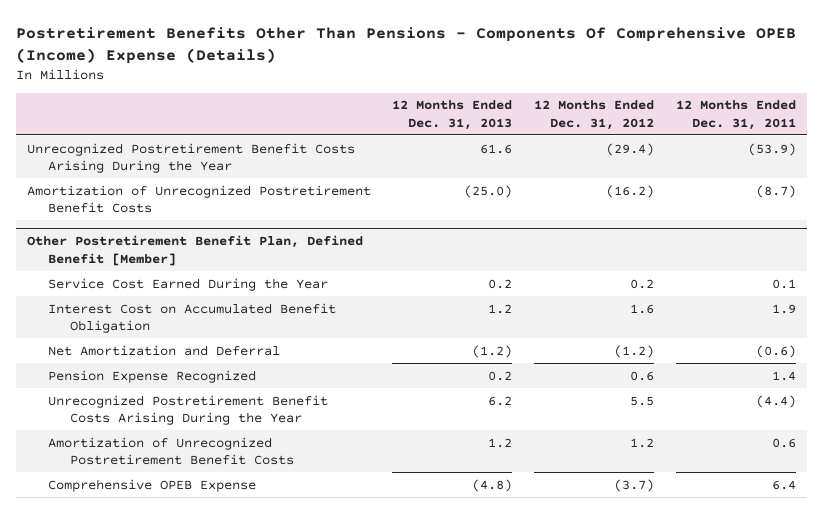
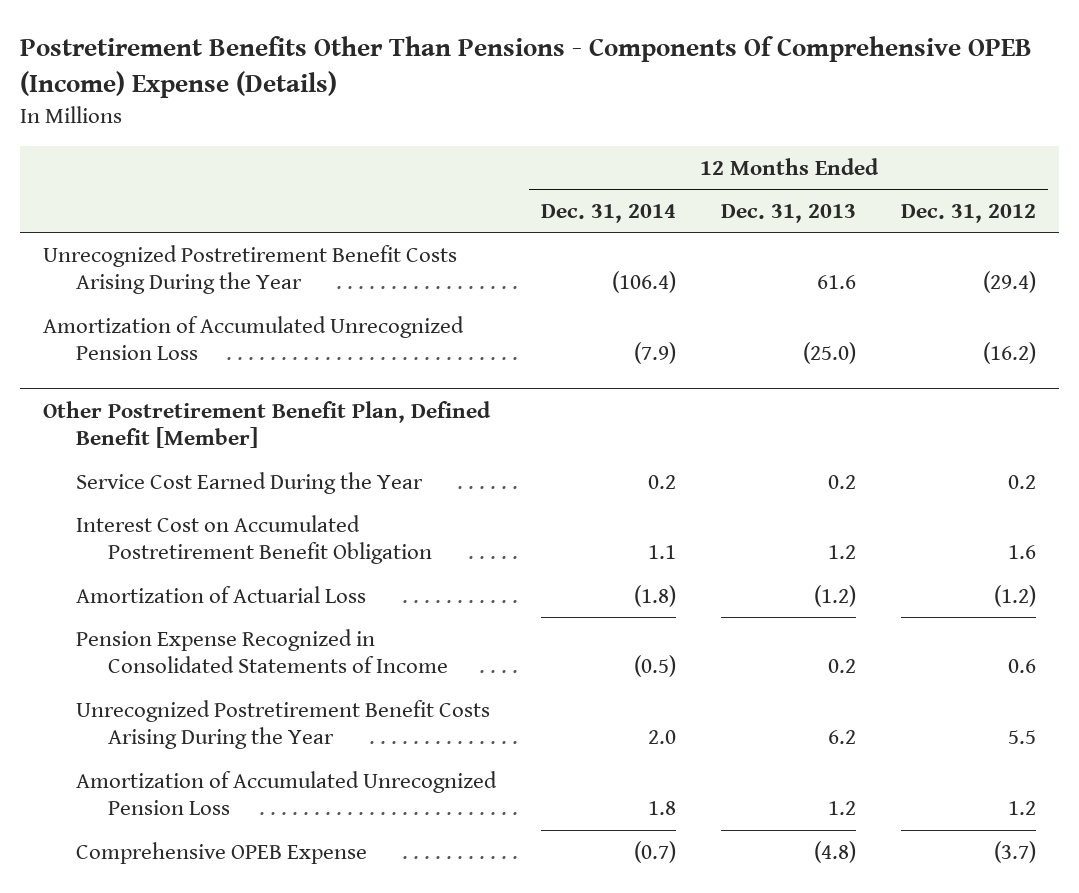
- | 12 Months Ended Dec. 31, 2013 | 12 Months Ended Dec. 31, 2012 | 12 Months Ended Dec. 31, 2011
+ | 12 Months Ended Dec. 31, 2014 | 12 Months Ended Dec. 31, 2013 | 12 Months Ended Dec. 31, 2012
- Amortization of Unrecognized Postretirement Benefit Costs | (25.0) | (16.2) | (8.7)
+ Amortization of Accumulated Unrecognized Pension Loss | (7.9) | (25.0) | (16.2)
@ Other Postretirement Benefit Plan, Defined Benefit [Member]
- Interest Cost on Accumulated Benefit Obligation | 1.2 | 1.6 | 1.9
- Net Amortization and Deferral | (1.2) | (1.2) | (0.6)
- Pension Expense Recognized | 0.2 | 0.6 | 1.4
+ Interest Cost on Accumulated Postretirement Benefit Obligation | 1.1 | 1.2 | 1.6
+ Amortization of Actuarial Loss | (1.8) | (1.2) | (1.2)
+ Pension Expense Recognized in Consolidated Statements of Income | (0.5) | 0.2 | 0.6
- Amortization of Unrecognized Postretirement Benefit Costs | 1.2 | 1.2 | 0.6
+ Amortization of Accumulated Unrecognized Pension Loss | 1.8 | 1.2 | 1.2

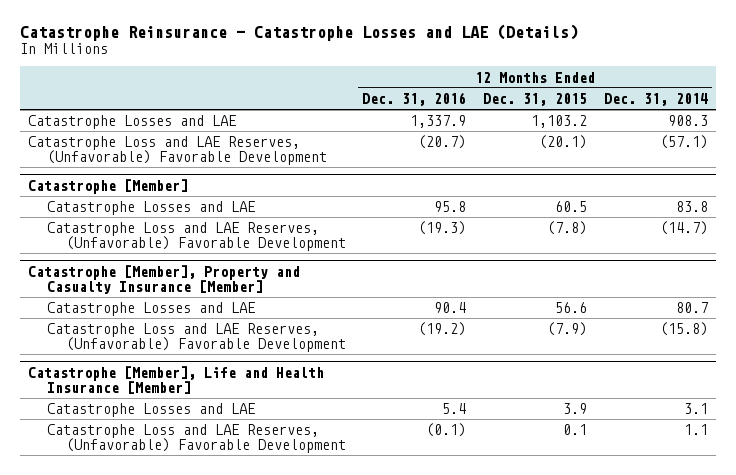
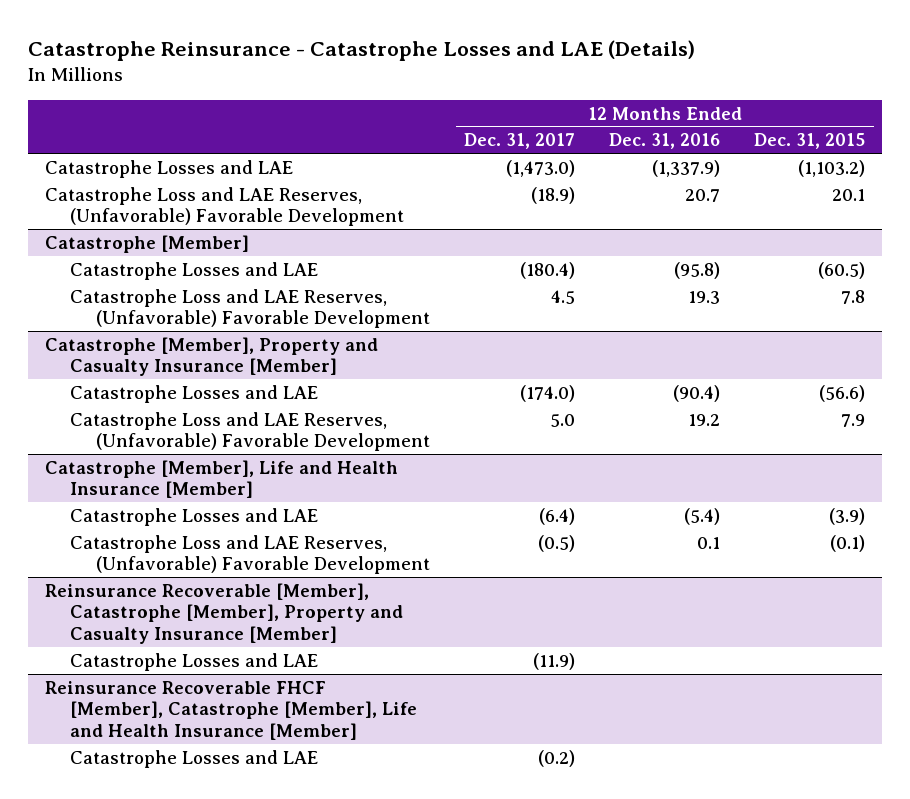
- | 12 Months Ended Dec. 31, 2016 | 12 Months Ended Dec. 31, 2015 | 12 Months Ended Dec. 31, 2014
+ | 12 Months Ended Dec. 31, 2017 | 12 Months Ended Dec. 31, 2016 | 12 Months Ended Dec. 31, 2015
- Catastrophe Losses and LAE | 1,337.9 | 1,103.2 | 908.3
- Catastrophe Loss and LAE Reserves, (Unfavorable) Favorable Development | (20.7) | (20.1) | (57.1)
+ Catastrophe Losses and LAE | (1,473.0) | (1,337.9) | (1,103.2)
+ Catastrophe Loss and LAE Reserves, (Unfavorable) Favorable Development | (18.9) | 20.7 | 20.1
@ Catastrophe [Member]
- Catastrophe Losses and LAE | 95.8 | 60.5 | 83.8
- Catastrophe Loss and LAE Reserves, (Unfavorable) Favorable Development | (19.3) | (7.8) | (14.7)
+ Catastrophe Losses and LAE | (180.4) | (95.8) | (60.5)
+ Catastrophe Loss and LAE Reserves, (Unfavorable) Favorable Development | 4.5 | 19.3 | 7.8
@ Catastrophe [Member], Property and Casualty Insurance [Member]
- Catastrophe Losses and LAE | 90.4 | 56.6 | 80.7
- Catastrophe Loss and LAE Reserves, (Unfavorable) Favorable Development | (19.2) | (7.9) | (15.8)
+ Catastrophe Losses and LAE | (174.0) | (90.4) | (56.6)
+ Catastrophe Loss and LAE Reserves, (Unfavorable) Favorable Development | 5.0 | 19.2 | 7.9
@ Catastrophe [Member], Life and Health Insurance [Member]
- Catastrophe Losses and LAE | 5.4 | 3.9 | 3.1
- Catastrophe Loss and LAE Reserves, (Unfavorable) Favorable Development | (0.1) | 0.1 | 1.1
+ Catastrophe Losses and LAE | (6.4) | (5.4) | (3.9)
+ Catastrophe Loss and LAE Reserves, (Unfavorable) Favorable Development | (0.5) | 0.1 | (0.1)
+ Reinsurance Recoverable [Member], Catastrophe [Member], Property and Casualty Insurance [Member]
+ Catastrophe Losses and LAE | (11.9) | |
+ Reinsurance Recoverable FHCF [Member], Catastrophe [Member], Life and Health Insurance [Member]
+ Catastrophe Losses and LAE | (0.2) | |

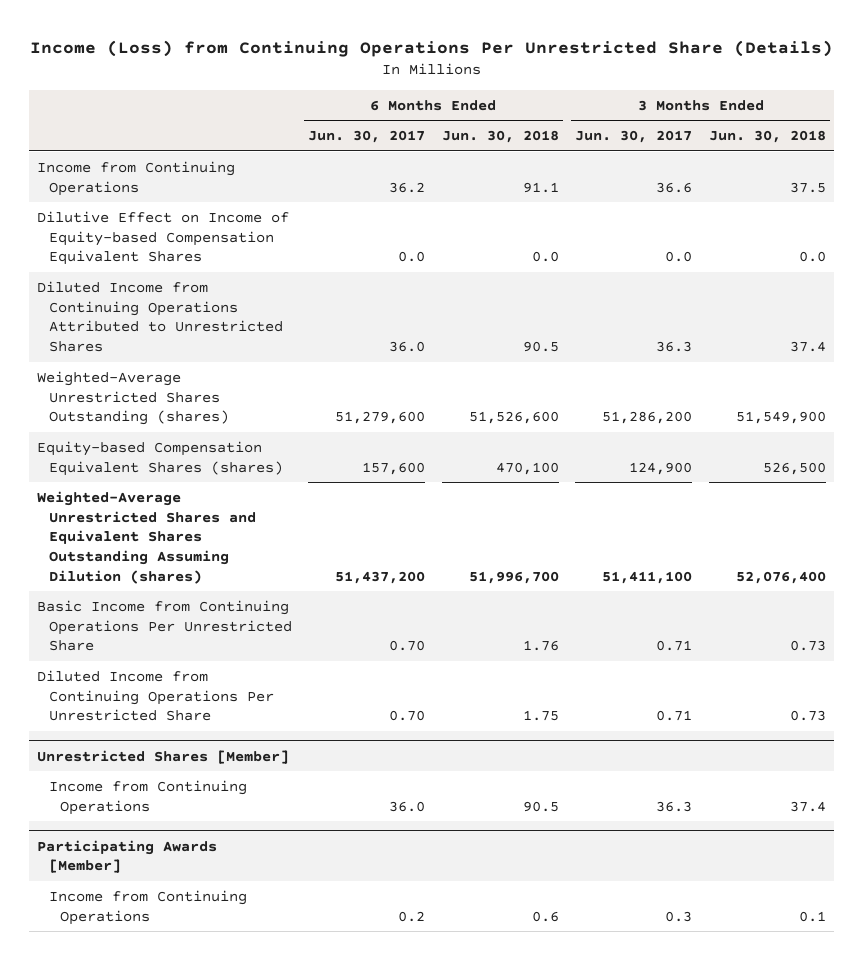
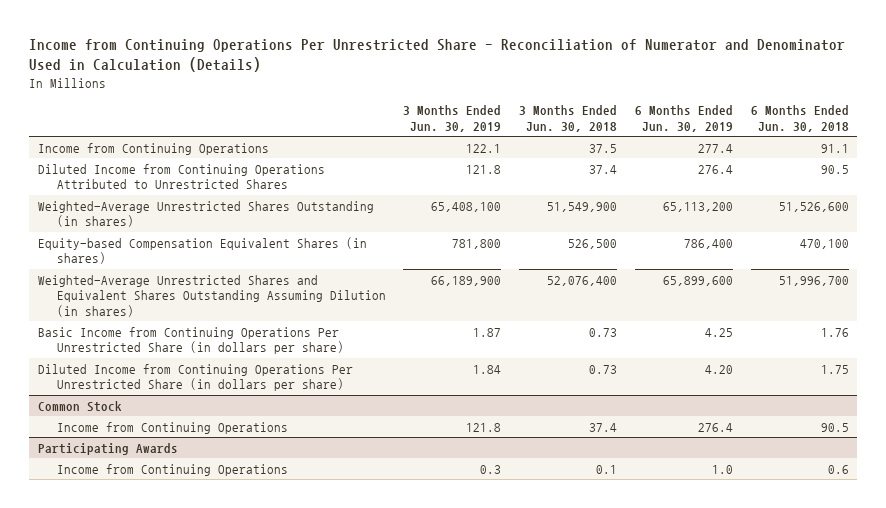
- Income (Loss) from Continuing Operations Per Unrestricted Share (Details)
+ Income from Continuing Operations Per Unrestricted Share - Reconciliation of Numerator and Denominator Used in Calculation (Details)
- | 6 Months Ended Jun. 30, 2017 | 6 Months Ended Jun. 30, 2018 | 3 Months Ended Jun. 30, 2017 | 3 Months Ended Jun. 30, 2018
+ | 3 Months Ended Jun. 30, 2019 | 3 Months Ended Jun. 30, 2018 | 6 Months Ended Jun. 30, 2019 | 6 Months Ended Jun. 30, 2018
- Dilutive Effect on Income of Equity-based Compensation Equivalent Shares | 0.0 | 0.0 | 0.0 | 0.0
- Weighted-Average Unrestricted Shares Outstanding (shares) | 51,279,600 | 51,526,600 | 51,286,200 | 51,549,900
- Equity-based Compensation Equivalent Shares (shares) | 157,600 | 470,100 | 124,900 | 526,500
- Weighted-Average Unrestricted Shares and Equivalent Shares Outstanding Assuming Dilution (shares) | 51,437,200 | 51,996,700 | 51,411,100 | 52,076,400
- Basic Income from Continuing Operations Per Unrestricted Share | 0.70 | 1.76 | 0.71 | 0.73
- Diluted Income from Continuing Operations Per Unrestricted Share | 0.70 | 1.75 | 0.71 | 0.73
- Unrestricted Shares [Member]
+ Weighted-Average Unrestricted Shares Outstanding (in shares) | 65,408,100 | 51,549,900 | 65,113,200 | 51,526,600
+ Equity-based Compensation Equivalent Shares (in shares) | 781,800 | 526,500 | 786,400 | 470,100
+ Weighted-Average Unrestricted Shares and Equivalent Shares Outstanding Assuming Dilution (in shares) | 66,189,900 | 52,076,400 | 65,899,600 | 51,996,700
+ Basic Income from Continuing Operations Per Unrestricted Share (in dollars per share) | 1.87 | 0.73 | 4.25 | 1.76
+ Diluted Income from Continuing Operations Per Unrestricted Share (in dollars per share) | 1.84 | 0.73 | 4.20 | 1.75
+ Common Stock
- Participating Awards [Member]
+ Participating Awards

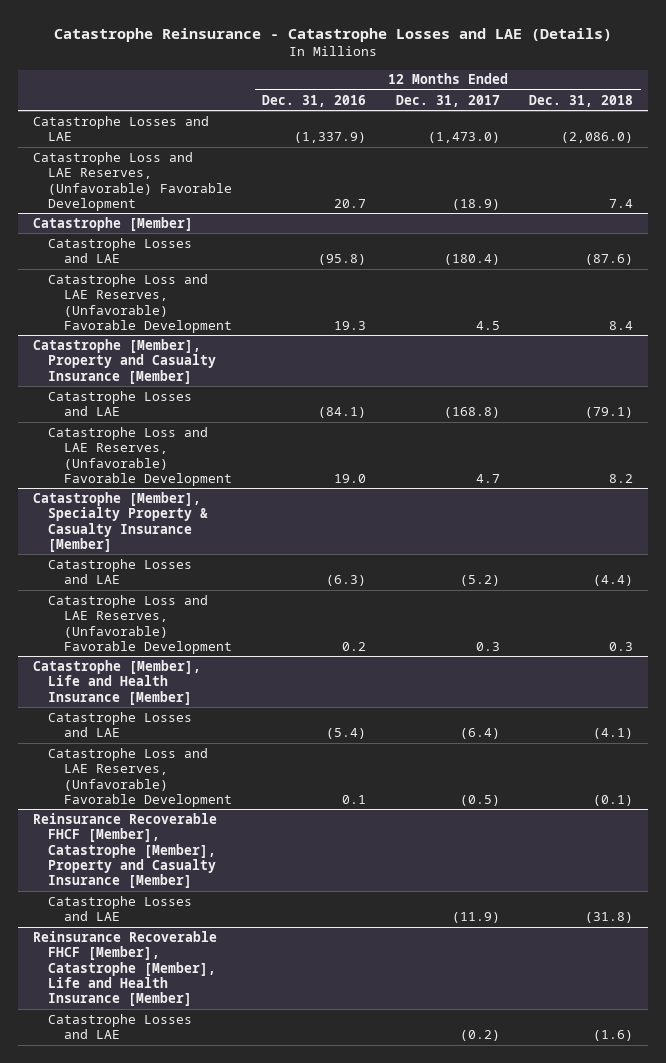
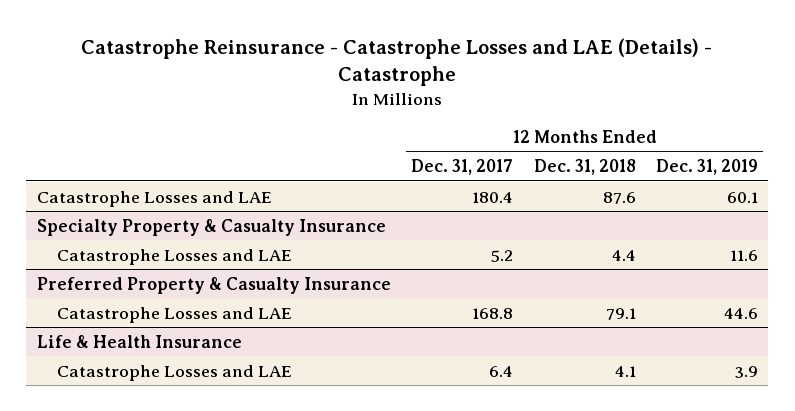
- Catastrophe Reinsurance - Catastrophe Losses and LAE (Details)
+ Catastrophe Reinsurance - Catastrophe Losses and LAE (Details) - Catastrophe
- | 12 Months Ended Dec. 31, 2016 | 12 Months Ended Dec. 31, 2017 | 12 Months Ended Dec. 31, 2018
+ | 12 Months Ended Dec. 31, 2017 | 12 Months Ended Dec. 31, 2018 | 12 Months Ended Dec. 31, 2019
- Catastrophe Losses and LAE | (1,337.9) | (1,473.0) | (2,086.0)
- Catastrophe Loss and LAE Reserves, (Unfavorable) Favorable Development | 20.7 | (18.9) | 7.4
- Catastrophe [Member]
- Catastrophe Losses and LAE | (95.8) | (180.4) | (87.6)
- Catastrophe Loss and LAE Reserves, (Unfavorable) Favorable Development | 19.3 | 4.5 | 8.4
- Catastrophe [Member], Property and Casualty Insurance [Member]
- Catastrophe Losses and LAE | (84.1) | (168.8) | (79.1)
- Catastrophe Loss and LAE Reserves, (Unfavorable) Favorable Development | 19.0 | 4.7 | 8.2
- Catastrophe [Member], Specialty Property & Casualty Insurance [Member]
- Catastrophe Losses and LAE | (6.3) | (5.2) | (4.4)
- Catastrophe Loss and LAE Reserves, (Unfavorable) Favorable Development | 0.2 | 0.3 | 0.3
- Catastrophe [Member], Life and Health Insurance [Member]
- Catastrophe Losses and LAE | (5.4) | (6.4) | (4.1)
- Catastrophe Loss and LAE Reserves, (Unfavorable) Favorable Development | 0.1 | (0.5) | (0.1)
- Reinsurance Recoverable FHCF [Member], Catastrophe [Member], Property and Casualty Insurance [Member]
- Catastrophe Losses and LAE | | (11.9) | (31.8)
- Reinsurance Recoverable FHCF [Member], Catastrophe [Member], Life and Health Insurance [Member]
- Catastrophe Losses and LAE | | (0.2) | (1.6)
+ Catastrophe Losses and LAE | 180.4 | 87.6 | 60.1
+ Specialty Property & Casualty Insurance
+ Catastrophe Losses and LAE | 5.2 | 4.4 | 11.6
+ Preferred Property & Casualty Insurance
+ Catastrophe Losses and LAE | 168.8 | 79.1 | 44.6
+ Life & Health Insurance
+ Catastrophe Losses and LAE | 6.4 | 4.1 | 3.9

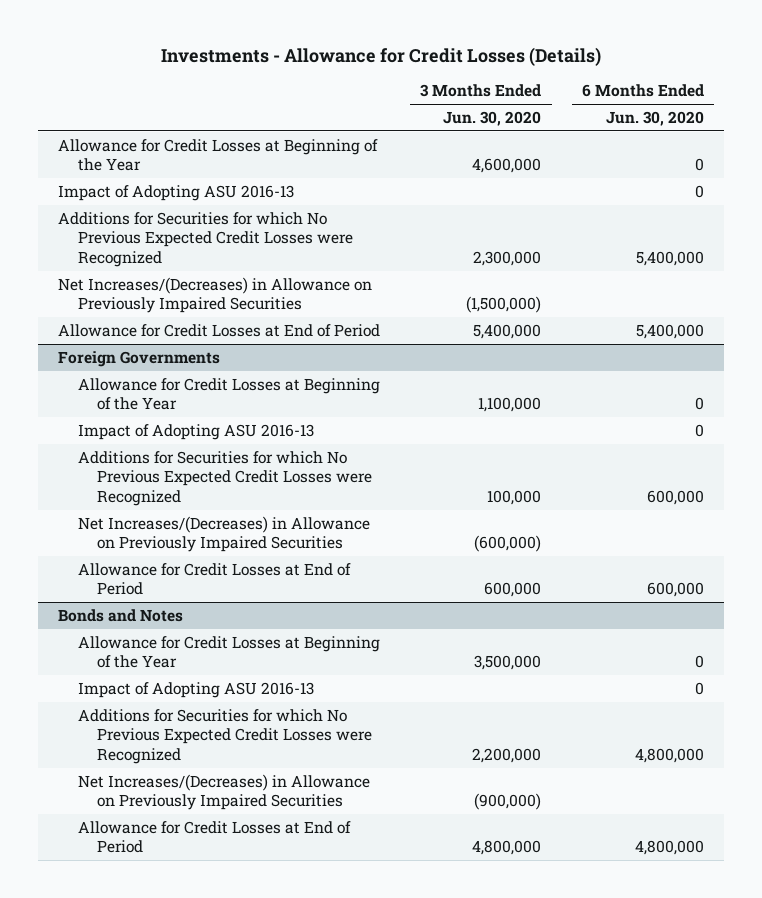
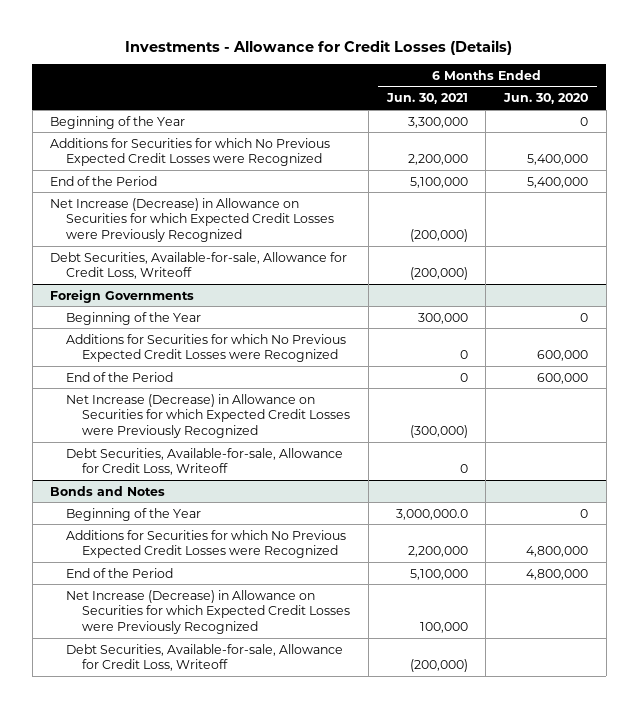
- | 3 Months Ended Jun. 30, 2020 | 6 Months Ended Jun. 30, 2020
+ | 6 Months Ended Jun. 30, 2021 | 6 Months Ended Jun. 30, 2020
- Allowance for Credit Losses at Beginning of the Year | 4,600,000 | 0
- Impact of Adopting ASU 2016-13 | | 0
+ Beginning of the Year | 3,300,000 | 0
- Net Increases/(Decreases) in Allowance on Previously Impaired Securities | (1,500,000) |
- Allowance for Credit Losses at End of Period | 5,400,000 | 5,400,000
+ End of the Period | 5,100,000 | 5,400,000
+ Net Increase (Decrease) in Allowance on Securities for which Expected Credit Losses were Previously Recognized | (200,000) |
+ Debt Securities, Available-for-sale, Allowance for Credit Loss, Writeoff | (200,000) |
@ Foreign Governments
- Allowance for Credit Losses at Beginning of the Year | 1,100,000 | 0
- Impact of Adopting ASU 2016-13 | | 0
+ Beginning of the Year | 300,000 | 0
- Net Increases/(Decreases) in Allowance on Previously Impaired Securities | (600,000) |
- Allowance for Credit Losses at End of Period | 600,000 | 600,000
+ End of the Period | 0 | 600,000
+ Net Increase (Decrease) in Allowance on Securities for which Expected Credit Losses were Previously Recognized | (300,000) |
+ Debt Securities, Available-for-sale, Allowance for Credit Loss, Writeoff | 0 |
@ Bonds and Notes
- Allowance for Credit Losses at Beginning of the Year | 3,500,000 | 0
- Impact of Adopting ASU 2016-13 | | 0
+ Beginning of the Year | 3,000,000.0 | 0
- Net Increases/(Decreases) in Allowance on Previously Impaired Securities | (900,000) |
- Allowance for Credit Losses at End of Period | 4,800,000 | 4,800,000
+ End of the Period | 5,100,000 | 4,800,000
+ Net Increase (Decrease) in Allowance on Securities for which Expected Credit Losses were Previously Recognized | 100,000 |
+ Debt Securities, Available-for-sale, Allowance for Credit Loss, Writeoff | (200,000) |

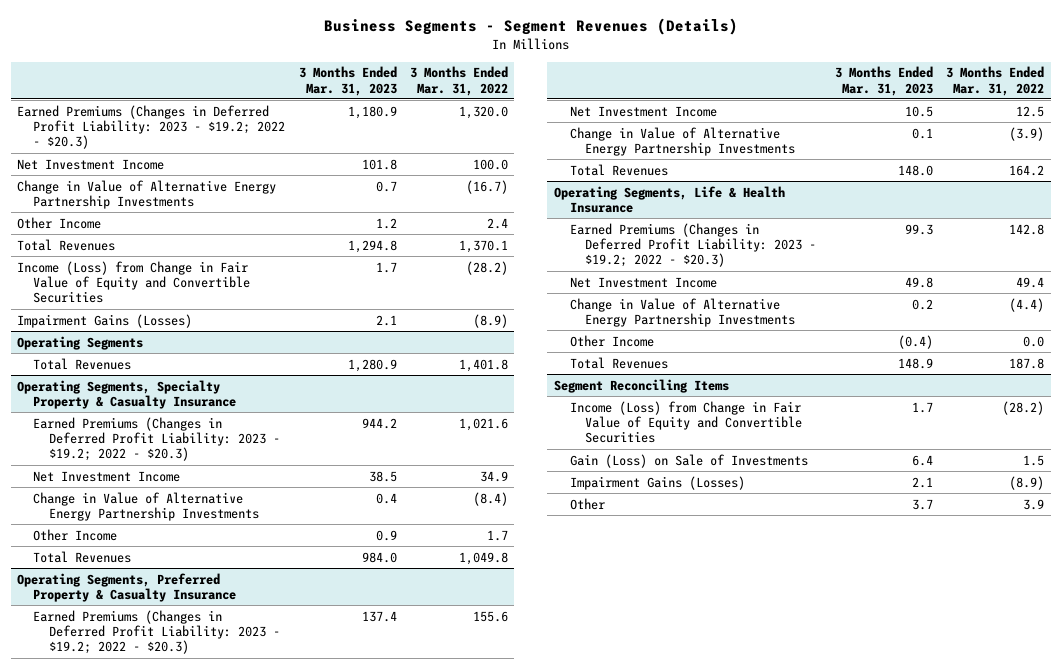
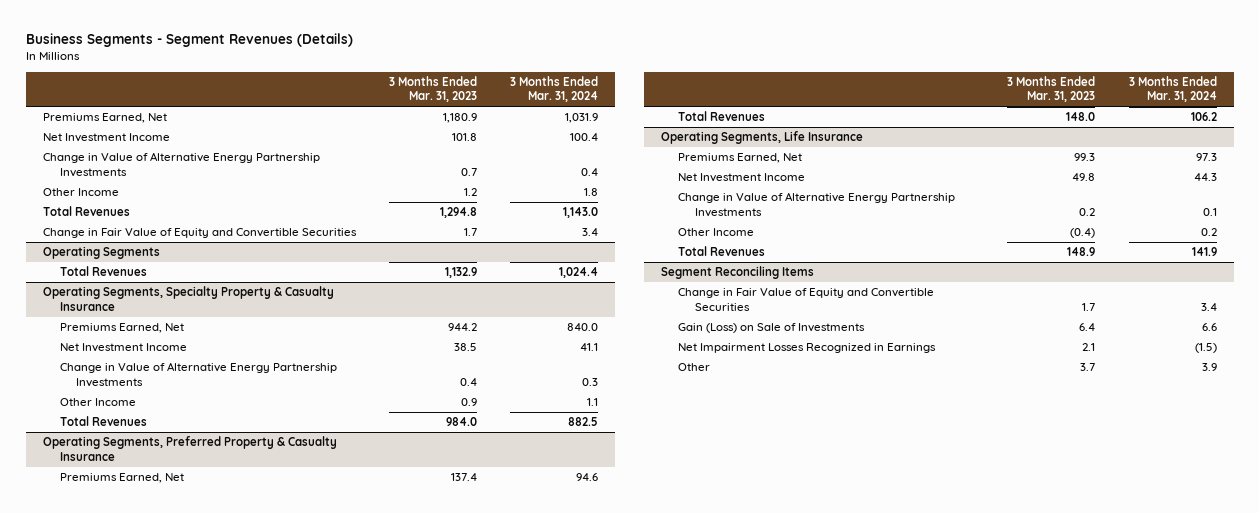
- | 3 Months Ended Mar. 31, 2023 | 3 Months Ended Mar. 31, 2022
+ | 3 Months Ended Mar. 31, 2023 | 3 Months Ended Mar. 31, 2024
- Earned Premiums (Changes in Deferred Profit Liability: 2023 - $19.2; 2022 - $20.3) | 1,180.9 | 1,320.0
+ Premiums Earned, Net | 1,180.9 | 1,031.9
- Income (Loss) from Change in Fair Value of Equity and Convertible Securities | 1.7 | (28.2)
- Impairment Gains (Losses) | 2.1 | (8.9)
+ Change in Fair Value of Equity and Convertible Securities | 1.7 | 3.4
@ Operating Segments
- Total Revenues | 1,280.9 | 1,401.8
+ Total Revenues | 1,132.9 | 1,024.4
@ Operating Segments, Specialty Property & Casualty Insurance
- Earned Premiums (Changes in Deferred Profit Liability: 2023 - $19.2; 2022 - $20.3) | 944.2 | 1,021.6
+ Premiums Earned, Net | 944.2 | 840.0
@ Operating Segments, Preferred Property & Casualty Insurance
- Earned Premiums (Changes in Deferred Profit Liability: 2023 - $19.2; 2022 - $20.3) | 137.4 | 155.6
- Net Investment Income | 10.5 | 12.5
- Change in Value of Alternative Energy Partnership Investments | 0.1 | (3.9)
+ Premiums Earned, Net | 137.4 | 94.6
- Operating Segments, Life & Health Insurance
- Earned Premiums (Changes in Deferred Profit Liability: 2023 - $19.2; 2022 - $20.3) | 99.3 | 142.8
+ Operating Segments, Life Insurance
+ Premiums Earned, Net | 99.3 | 97.3
@ Segment Reconciling Items
- Income (Loss) from Change in Fair Value of Equity and Convertible Securities | 1.7 | (28.2)
+ Change in Fair Value of Equity and Convertible Securities | 1.7 | 3.4
- Impairment Gains (Losses) | 2.1 | (8.9)
+ Net Impairment Losses Recognized in Earnings | 2.1 | (1.5)

